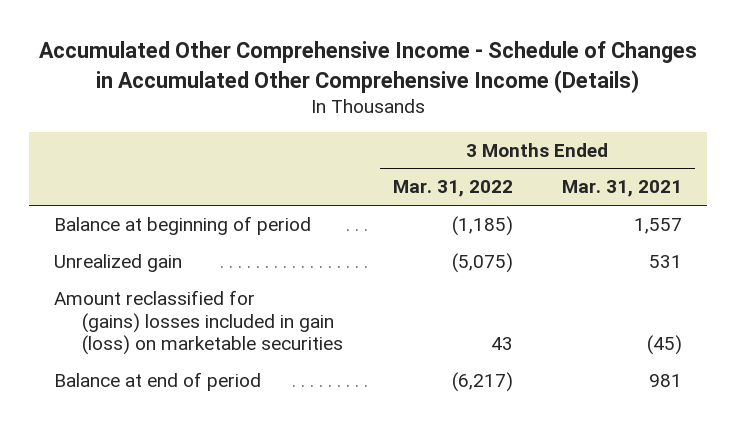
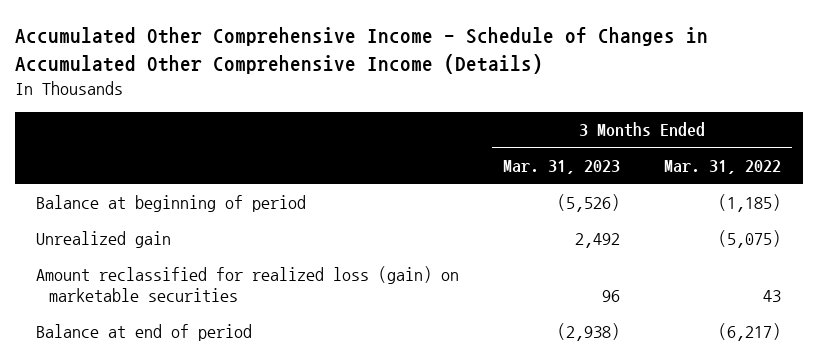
- | 3 Months Ended Mar. 31, 2022 | 3 Months Ended Mar. 31, 2021
+ | 3 Months Ended Mar. 31, 2023 | 3 Months Ended Mar. 31, 2022
- Amount reclassified for (gains) losses included in gain (loss) on marketable securities | 43 | (45)
+ Amount reclassified for realized loss (gain) on marketable securities | 96 | 43

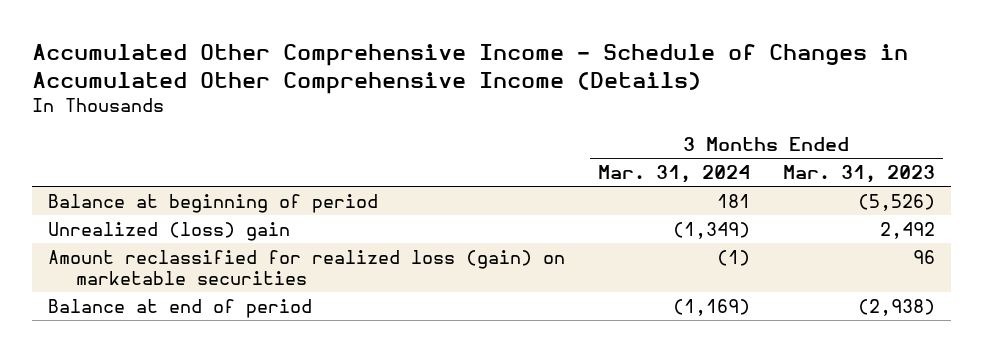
- | 3 Months Ended Mar. 31, 2023 | 3 Months Ended Mar. 31, 2022
+ | 3 Months Ended Mar. 31, 2024 | 3 Months Ended Mar. 31, 2023
- Unrealized gain | 2,492 | (5,075)
+ Unrealized (loss) gain | (1,349) | 2,492

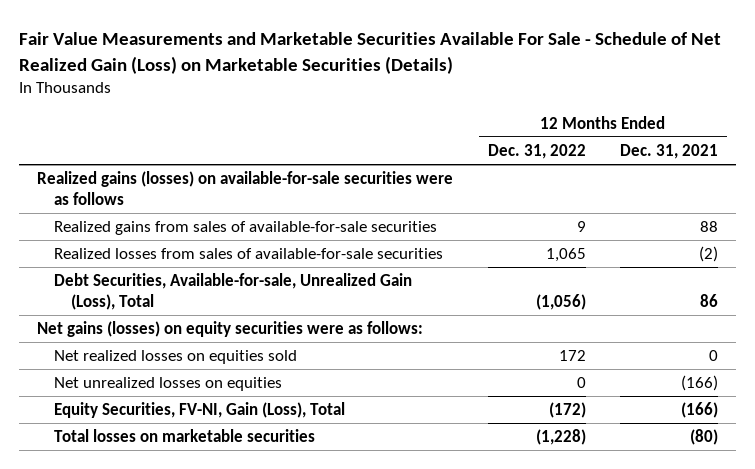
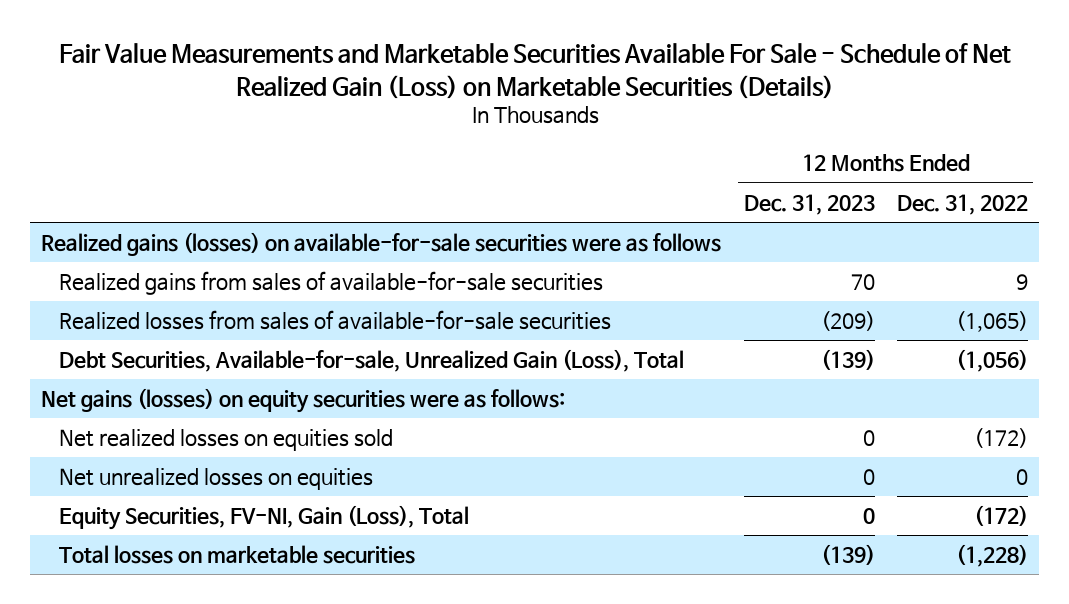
- | 12 Months Ended Dec. 31, 2022 | 12 Months Ended Dec. 31, 2021
+ | 12 Months Ended Dec. 31, 2023 | 12 Months Ended Dec. 31, 2022
- Realized losses from sales of available-for-sale securities | 1,065 | (2)
+ Realized losses from sales of available-for-sale securities | (209) | (1,065)
- Net realized losses on equities sold | 172 | 0
+ Net realized losses on equities sold | 0 | (172)

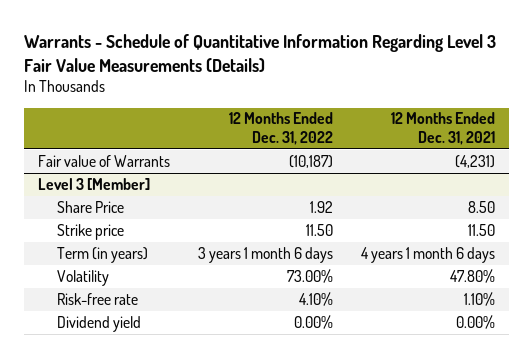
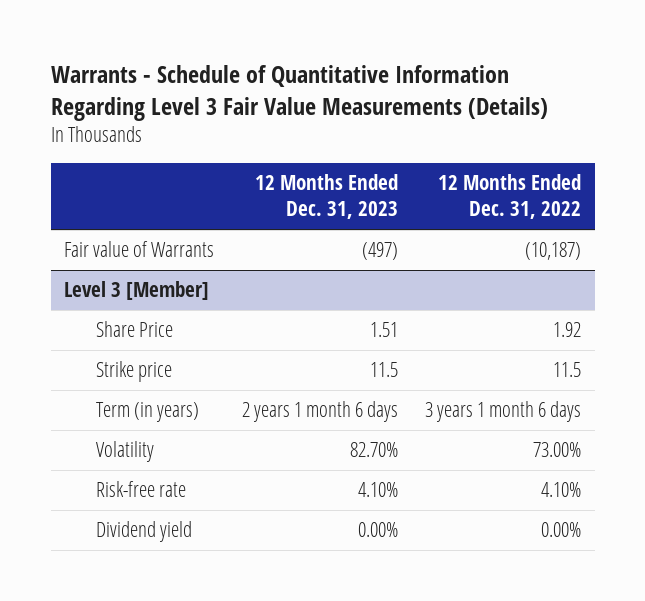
- | 12 Months Ended Dec. 31, 2022 | 12 Months Ended Dec. 31, 2021
+ | 12 Months Ended Dec. 31, 2023 | 12 Months Ended Dec. 31, 2022
@ Level 3 [Member]
- Strike price | 11.50 | 11.50
+ Strike price | 11.5 | 11.5

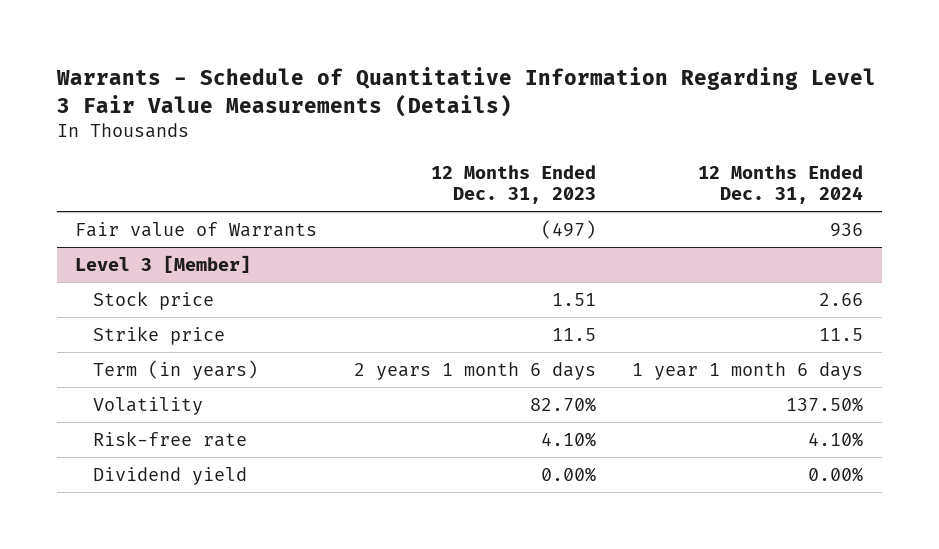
- | 12 Months Ended Dec. 31, 2023 | 12 Months Ended Dec. 31, 2022
+ | 12 Months Ended Dec. 31, 2023 | 12 Months Ended Dec. 31, 2024
@ Level 3 [Member]
- Share Price | 1.51 | 1.92
+ Stock price | 1.51 | 2.66

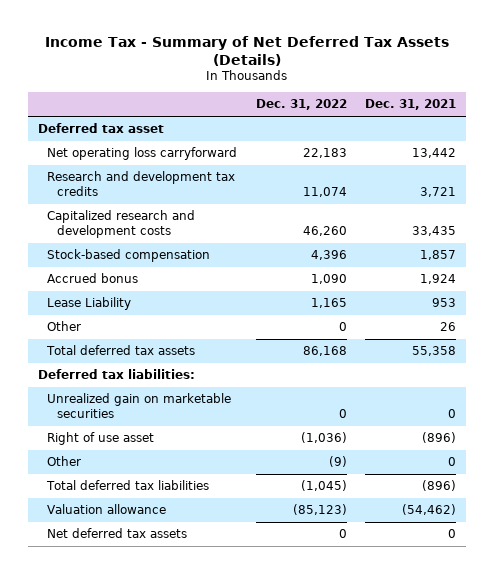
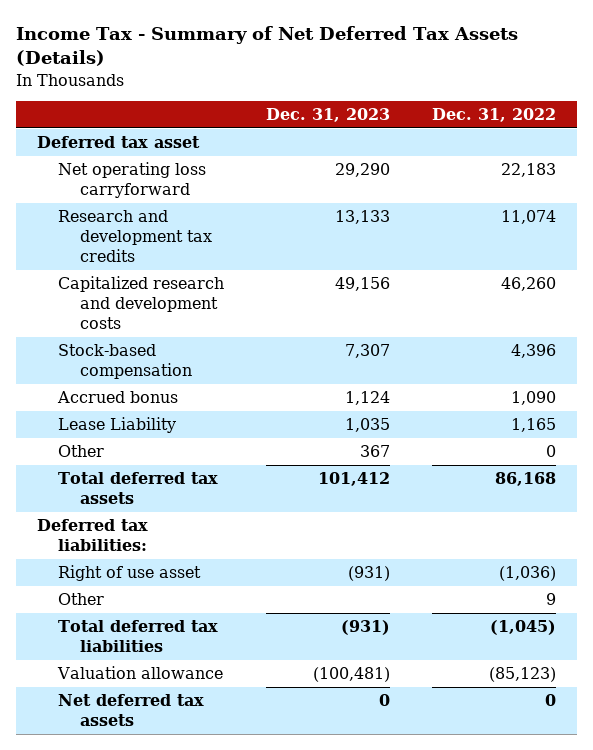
- | Dec. 31, 2022 | Dec. 31, 2021
+ | Dec. 31, 2023 | Dec. 31, 2022
- Unrealized gain on marketable securities | 0 | 0
- Other | (9) | 0
+ Other | | 9

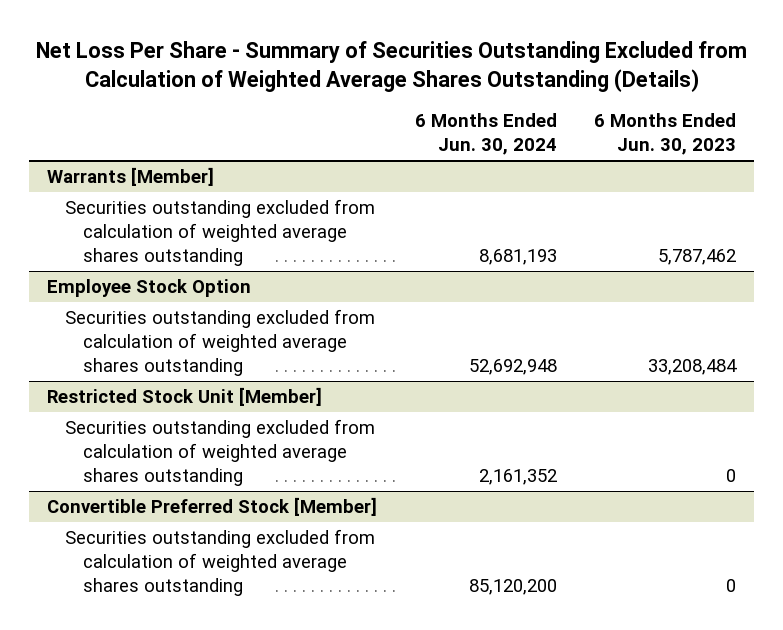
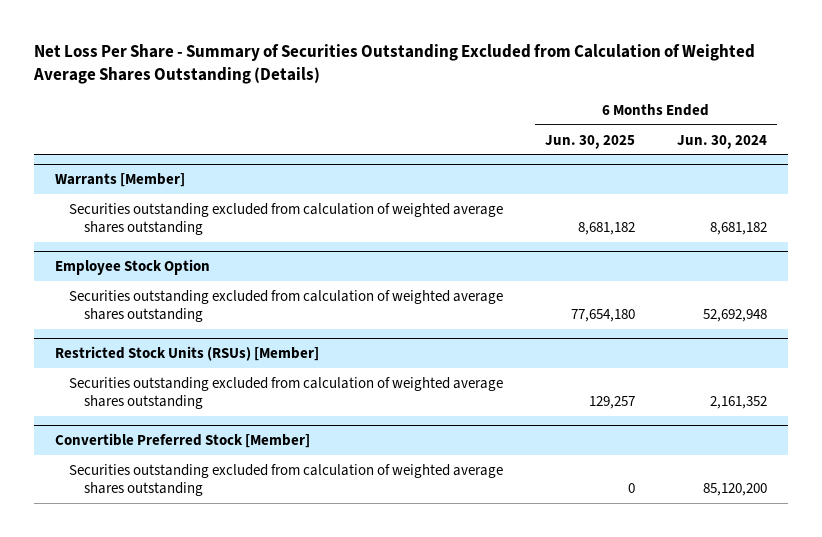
- | 6 Months Ended Jun. 30, 2024 | 6 Months Ended Jun. 30, 2023
+ | 6 Months Ended Jun. 30, 2025 | 6 Months Ended Jun. 30, 2024
@ Warrants [Member]
- Securities outstanding excluded from calculation of weighted average shares outstanding | 8,681,193 | 5,787,462
+ Securities outstanding excluded from calculation of weighted average shares outstanding | 8,681,182 | 8,681,182
- Restricted Stock Unit [Member]
+ Restricted Stock Units (RSUs) [Member]

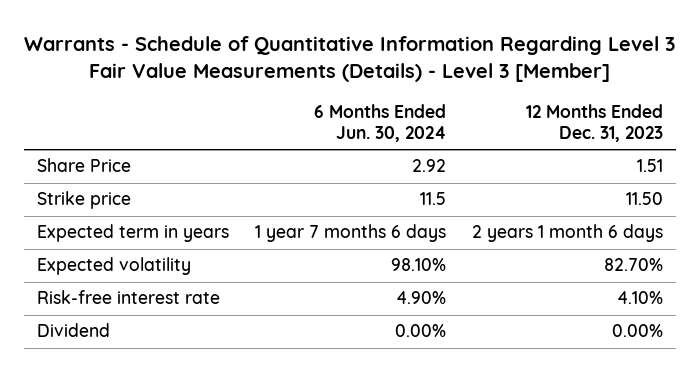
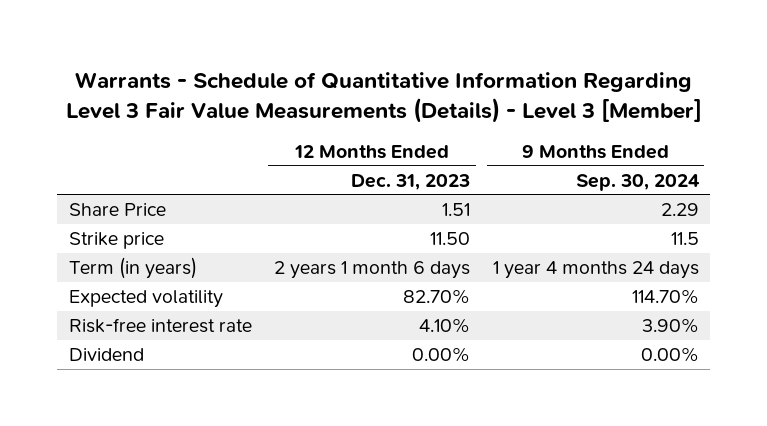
- | 6 Months Ended Jun. 30, 2024 | 12 Months Ended Dec. 31, 2023
+ | 12 Months Ended Dec. 31, 2023 | 9 Months Ended Sep. 30, 2024
- Expected term in years | 1 year 7 months 6 days | 2 years 1 month 6 days
+ Term (in years) | 2 years 1 month 6 days | 1 year 4 months 24 days

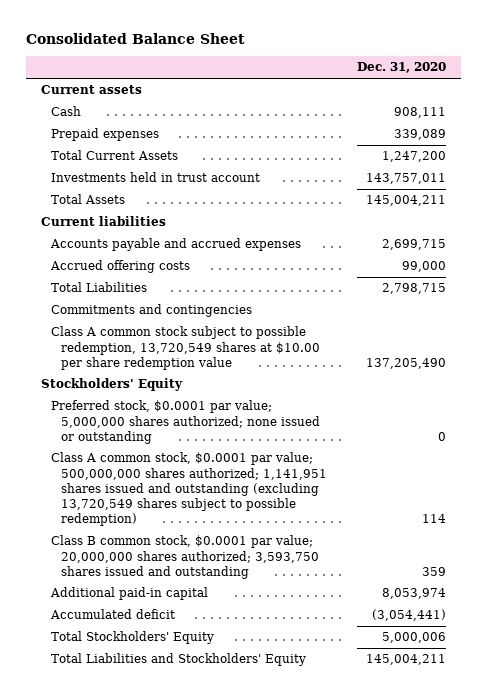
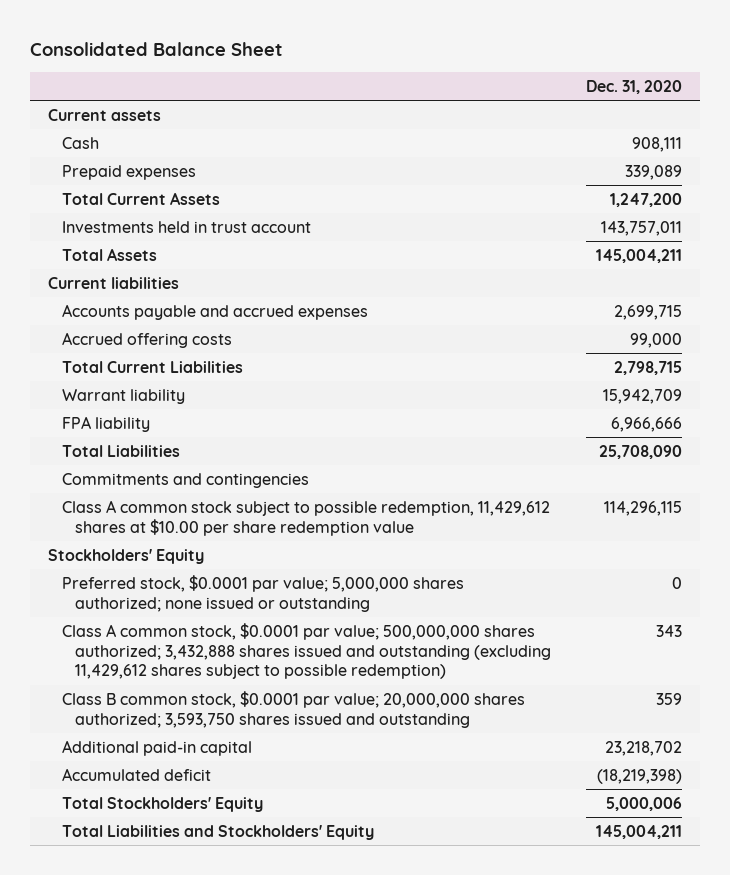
- Total Liabilities | 2,798,715
+ Total Current Liabilities | 2,798,715
+ Warrant liability | 15,942,709
+ FPA liability | 6,966,666
+ Total Liabilities | 25,708,090
- Class A common stock subject to possible redemption, 13,720,549 shares at $10.00 per share redemption value | 137,205,490
+ Class A common stock subject to possible redemption, 11,429,612 shares at $10.00 per share redemption value | 114,296,115
- Class A common stock, $0.0001 par value; 500,000,000 shares authorized; 1,141,951 shares issued and outstanding (excluding 13,720,549 shares subject to possible redemption) | 114
+ Class A common stock, $0.0001 par value; 500,000,000 shares authorized; 3,432,888 shares issued and outstanding (excluding 11,429,612 shares subject to possible redemption) | 343
- Additional paid-in capital | 8,053,974
- Accumulated deficit | (3,054,441)
+ Additional paid-in capital | 23,218,702
+ Accumulated deficit | (18,219,398)

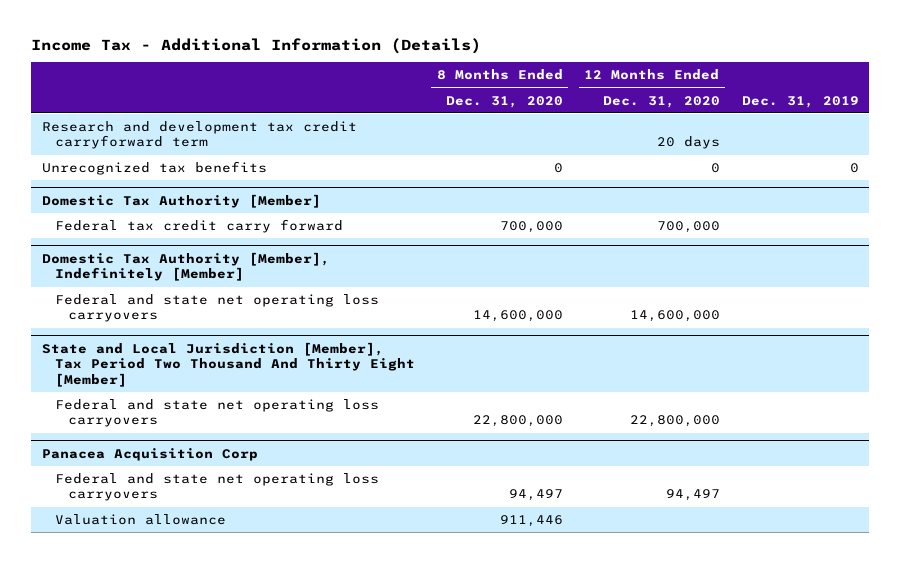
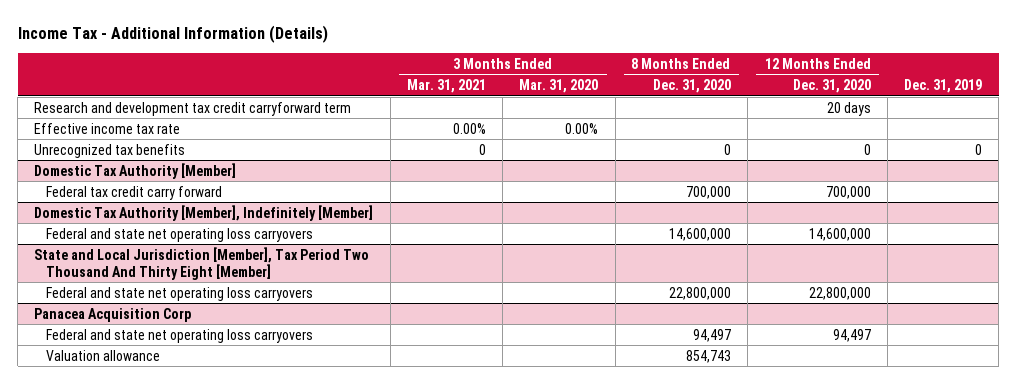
- | 8 Months Ended Dec. 31, 2020 | 12 Months Ended Dec. 31, 2020 | Dec. 31, 2019
+ | 3 Months Ended Mar. 31, 2021 | 3 Months Ended Mar. 31, 2020 | 8 Months Ended Dec. 31, 2020 | 12 Months Ended Dec. 31, 2020 | Dec. 31, 2019
+ Effective income tax rate | 0.00% | 0.00% | | |
@ Panacea Acquisition Corp
- Valuation allowance | 911,446 | |
+ Valuation allowance | | | 854,743 | |

